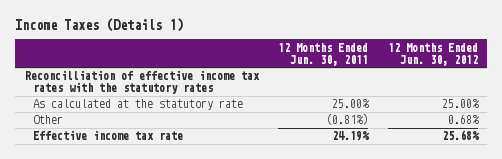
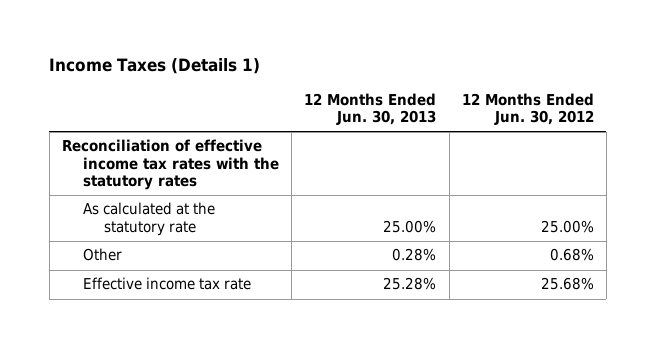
- | 12 Months Ended Jun. 30, 2011 | 12 Months Ended Jun. 30, 2012
+ | 12 Months Ended Jun. 30, 2013 | 12 Months Ended Jun. 30, 2012
- Reconcilliation of effective income tax rates with the statutory rates
+ Reconciliation of effective income tax rates with the statutory rates

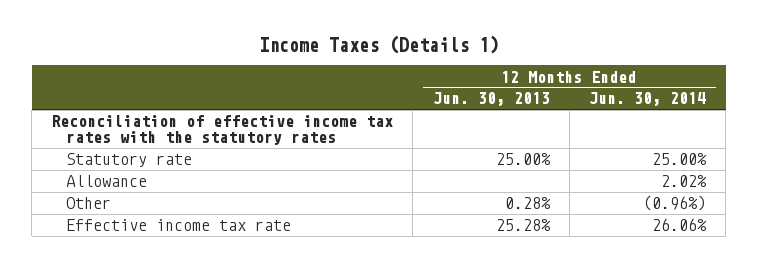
- | 12 Months Ended Jun. 30, 2013 | 12 Months Ended Jun. 30, 2012
+ | 12 Months Ended Jun. 30, 2013 | 12 Months Ended Jun. 30, 2014
- As calculated at the statutory rate | 25.00% | 25.00%
+ Statutory rate | 25.00% | 25.00%
+ Allowance | | 2.02%

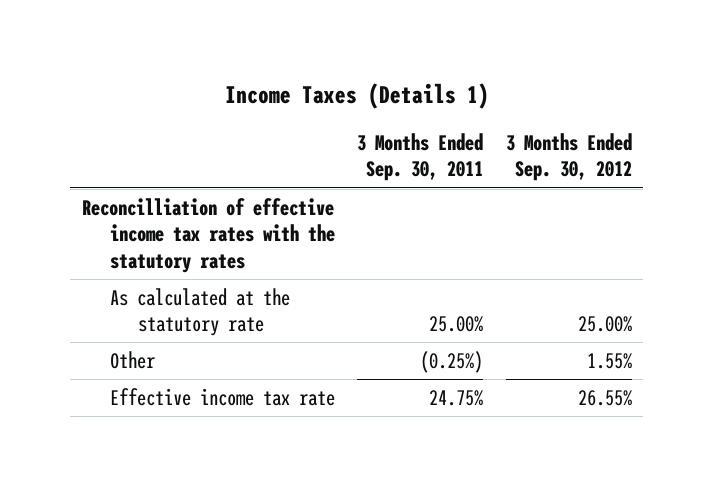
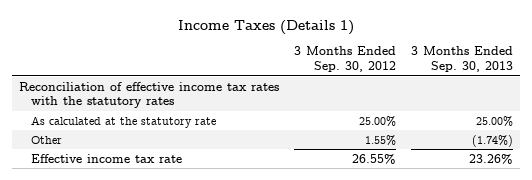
- | 3 Months Ended Sep. 30, 2011 | 3 Months Ended Sep. 30, 2012
+ | 3 Months Ended Sep. 30, 2012 | 3 Months Ended Sep. 30, 2013
- Reconcilliation of effective income tax rates with the statutory rates
+ Reconciliation of effective income tax rates with the statutory rates

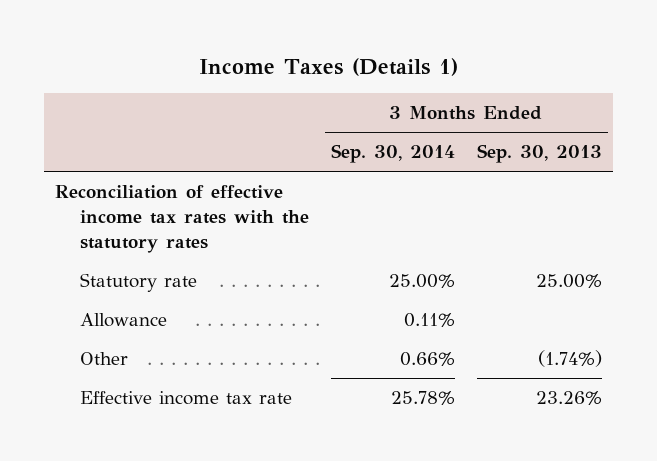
- | 3 Months Ended Sep. 30, 2012 | 3 Months Ended Sep. 30, 2013
+ | 3 Months Ended Sep. 30, 2014 | 3 Months Ended Sep. 30, 2013
- As calculated at the statutory rate | 25.00% | 25.00%
+ Statutory rate | 25.00% | 25.00%
+ Allowance | 0.11% |

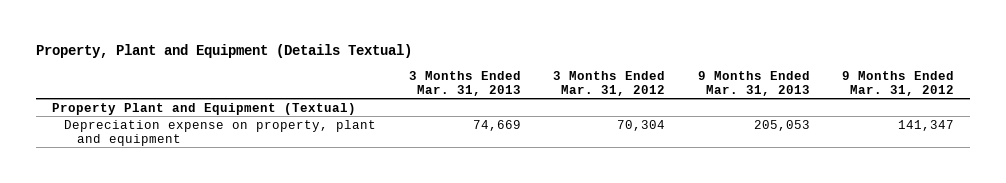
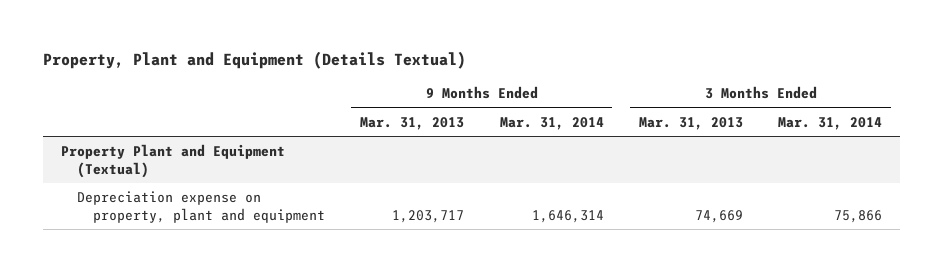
- | 3 Months Ended Mar. 31, 2013 | 3 Months Ended Mar. 31, 2012 | 9 Months Ended Mar. 31, 2013 | 9 Months Ended Mar. 31, 2012
+ | 9 Months Ended Mar. 31, 2013 | 9 Months Ended Mar. 31, 2014 | 3 Months Ended Mar. 31, 2013 | 3 Months Ended Mar. 31, 2014
- Depreciation expense on property, plant and equipment | 74,669 | 70,304 | 205,053 | 141,347
+ Depreciation expense on property, plant and equipment | 1,203,717 | 1,646,314 | 74,669 | 75,866

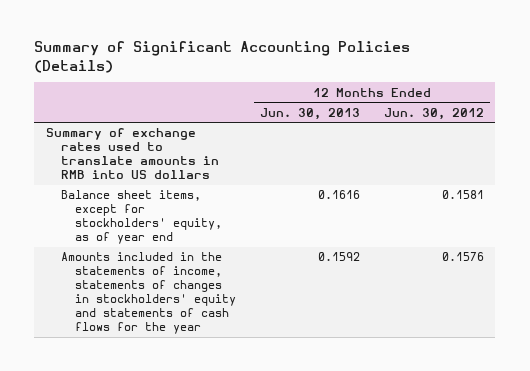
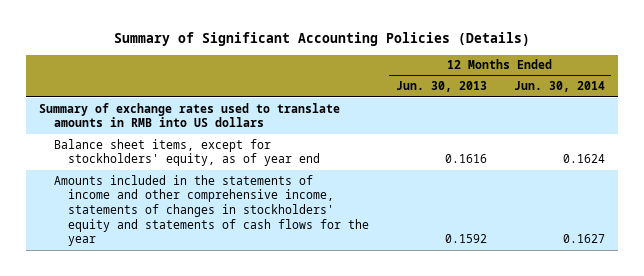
- | 12 Months Ended Jun. 30, 2013 | 12 Months Ended Jun. 30, 2012
+ | 12 Months Ended Jun. 30, 2013 | 12 Months Ended Jun. 30, 2014
- Amounts included in the statements of income, statements of changes in stockholders' equity and statements of cash flows for the year | 0.1592 | 0.1576
+ Amounts included in the statements of income and other comprehensive income, statements of changes in stockholders' equity and statements of cash flows for the year | 0.1592 | 0.1627

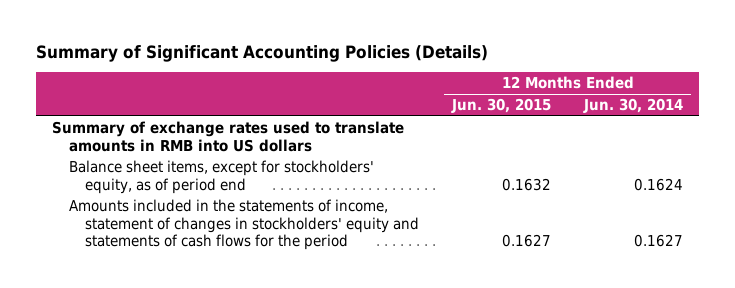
- | 12 Months Ended Jun. 30, 2013 | 12 Months Ended Jun. 30, 2014
+ | 12 Months Ended Jun. 30, 2015 | 12 Months Ended Jun. 30, 2014
- Balance sheet items, except for stockholders' equity, as of year end | 0.1616 | 0.1624
- Amounts included in the statements of income and other comprehensive income, statements of changes in stockholders' equity and statements of cash flows for the year | 0.1592 | 0.1627
+ Balance sheet items, except for stockholders' equity, as of period end | 0.1632 | 0.1624
+ Amounts included in the statements of income, statement of changes in stockholders' equity and statements of cash flows for the period | 0.1627 | 0.1627

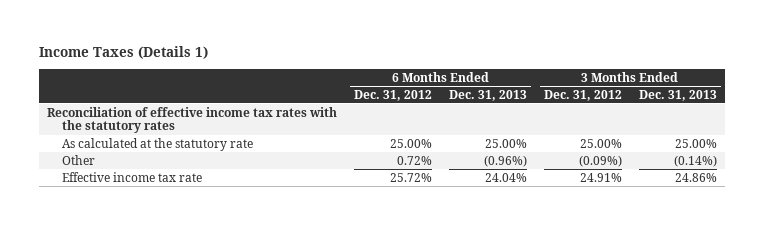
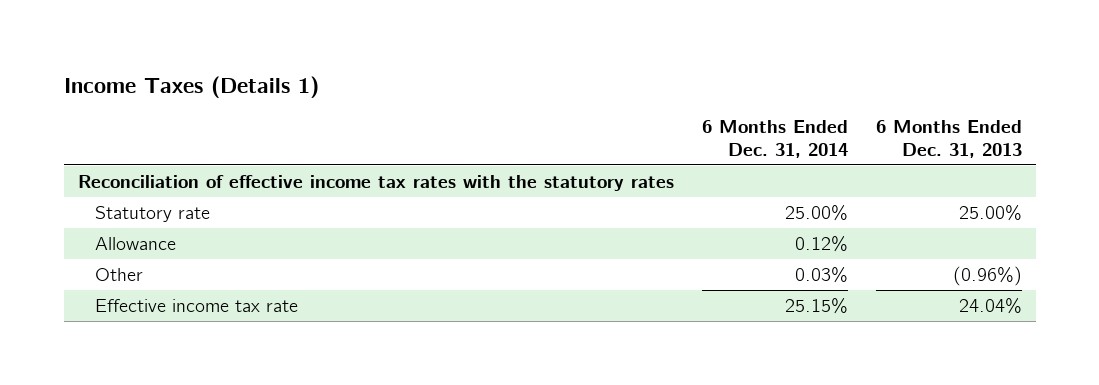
- | 6 Months Ended Dec. 31, 2012 | 6 Months Ended Dec. 31, 2013 | 3 Months Ended Dec. 31, 2012 | 3 Months Ended Dec. 31, 2013
+ | 6 Months Ended Dec. 31, 2014 | 6 Months Ended Dec. 31, 2013
- As calculated at the statutory rate | 25.00% | 25.00% | 25.00% | 25.00%
+ Statutory rate | 25.00% | 25.00%
+ Allowance | 0.12% |

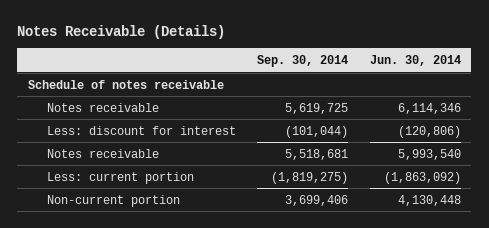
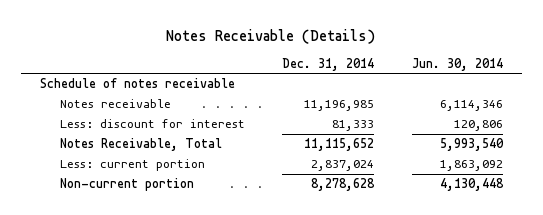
- | Sep. 30, 2014 | Jun. 30, 2014
+ | Dec. 31, 2014 | Jun. 30, 2014
- Less: discount for interest | (101,044) | (120,806)
- Notes receivable | 5,518,681 | 5,993,540
- Less: current portion | (1,819,275) | (1,863,092)
+ Less: discount for interest | 81,333 | 120,806
+ Notes Receivable, Total | 11,115,652 | 5,993,540
+ Less: current portion | 2,837,024 | 1,863,092

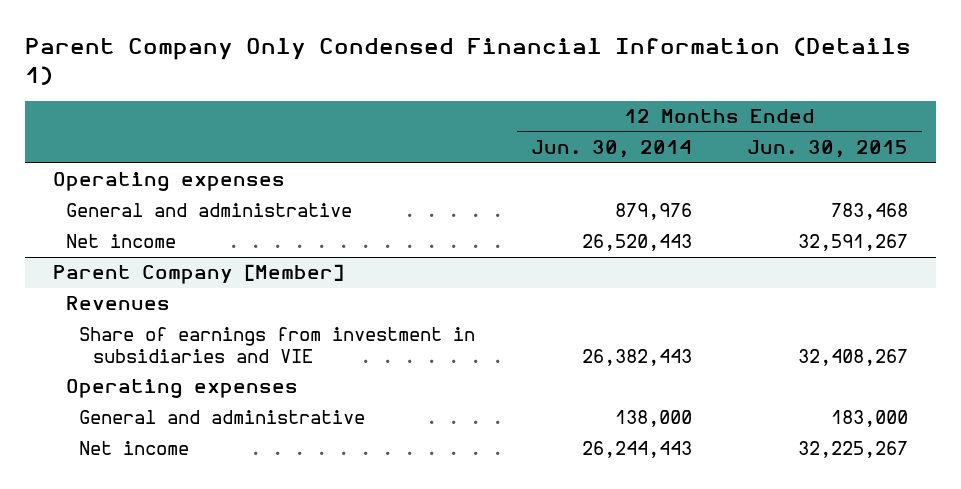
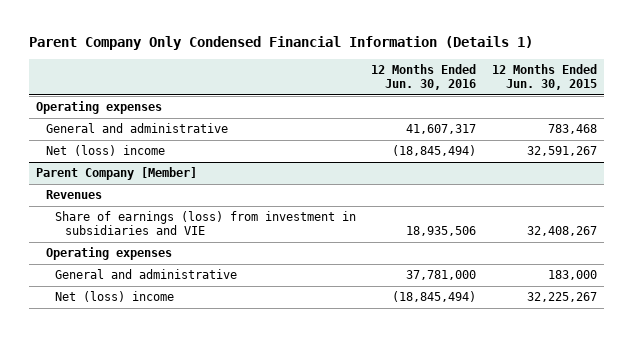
- | 12 Months Ended Jun. 30, 2014 | 12 Months Ended Jun. 30, 2015
+ | 12 Months Ended Jun. 30, 2016 | 12 Months Ended Jun. 30, 2015
- Net income | 26,520,443 | 32,591,267
+ Net (loss) income | (18,845,494) | 32,591,267
@ Parent Company [Member]
- Share of earnings from investment in subsidiaries and VIE | 26,382,443 | 32,408,267
+ Share of earnings (loss) from investment in subsidiaries and VIE | 18,935,506 | 32,408,267
- Net income | 26,244,443 | 32,225,267
+ Net (loss) income | (18,845,494) | 32,225,267

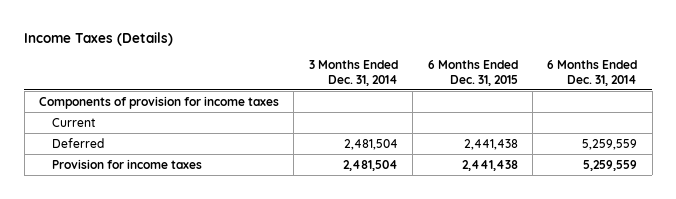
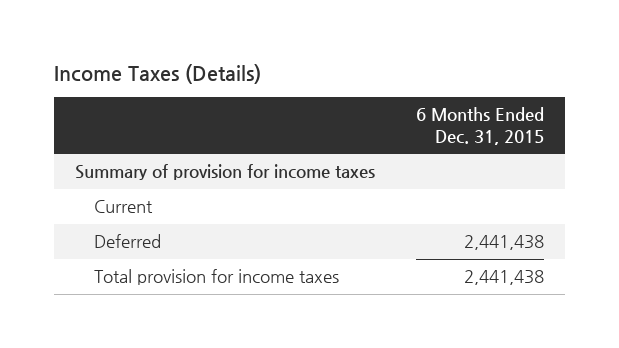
- | 3 Months Ended Dec. 31, 2014 | 6 Months Ended Dec. 31, 2015 | 6 Months Ended Dec. 31, 2014
+ | 6 Months Ended Dec. 31, 2015
- Components of provision for income taxes
+ Summary of provision for income taxes
- Provision for income taxes | 2,481,504 | 2,441,438 | 5,259,559
+ Total provision for income taxes | 2,441,438

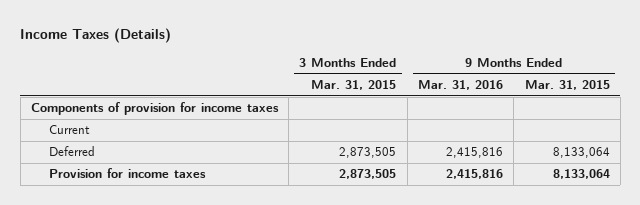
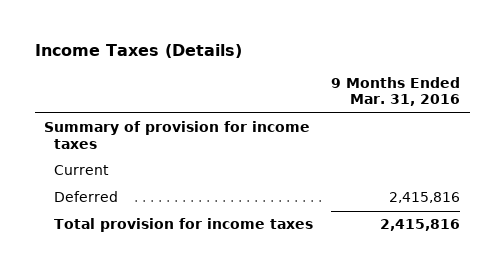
- | 3 Months Ended Mar. 31, 2015 | 9 Months Ended Mar. 31, 2016 | 9 Months Ended Mar. 31, 2015
+ | 9 Months Ended Mar. 31, 2016
- Components of provision for income taxes
+ Summary of provision for income taxes
- Provision for income taxes | 2,873,505 | 2,415,816 | 8,133,064
+ Total provision for income taxes | 2,415,816

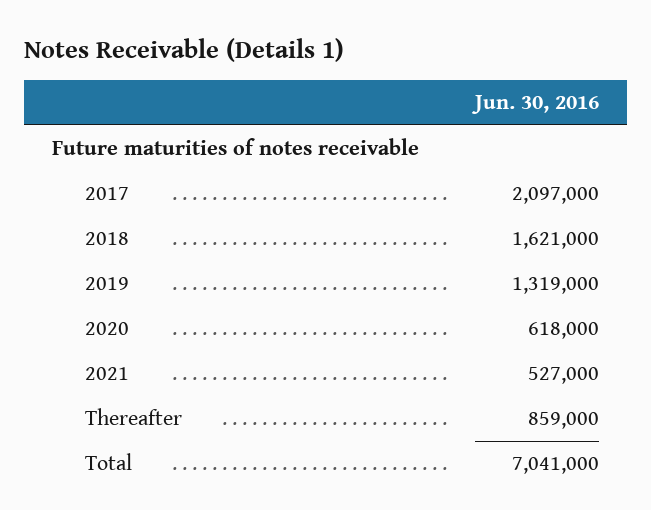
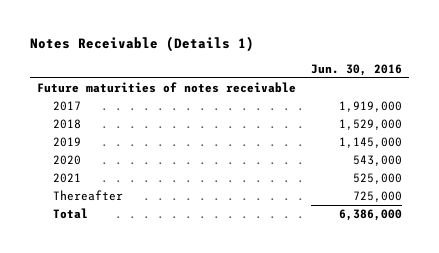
- 2017 | 2,097,000
- 2018 | 1,621,000
- 2019 | 1,319,000
- 2020 | 618,000
- 2021 | 527,000
- Thereafter | 859,000
- Total | 7,041,000
+ 2017 | 1,919,000
+ 2018 | 1,529,000
+ 2019 | 1,145,000
+ 2020 | 543,000
+ 2021 | 525,000
+ Thereafter | 725,000
+ Total | 6,386,000

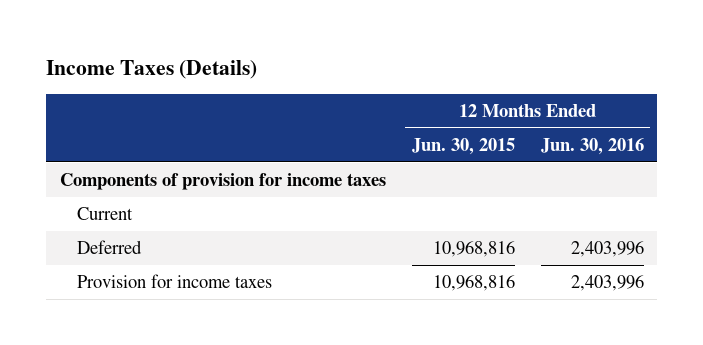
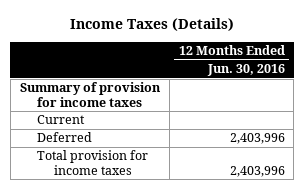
- | 12 Months Ended Jun. 30, 2015 | 12 Months Ended Jun. 30, 2016
+ | 12 Months Ended Jun. 30, 2016
- Components of provision for income taxes
+ Summary of provision for income taxes
- Provision for income taxes | 10,968,816 | 2,403,996
+ Total provision for income taxes | 2,403,996

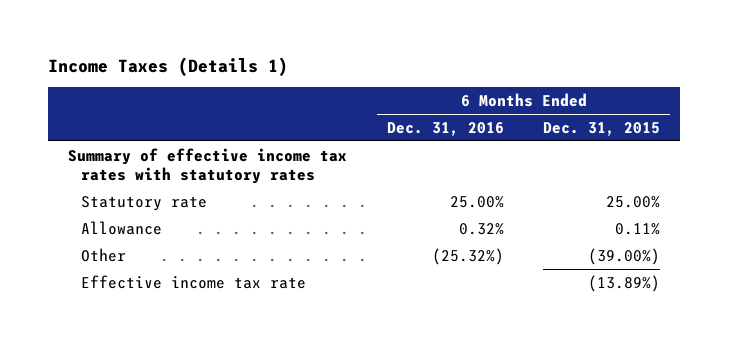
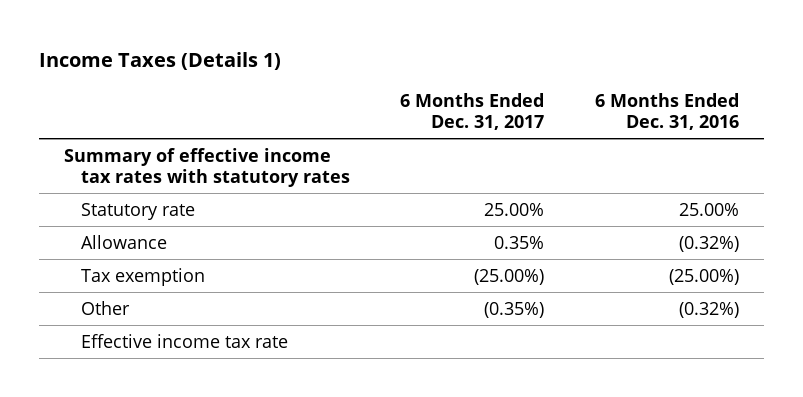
- | 6 Months Ended Dec. 31, 2016 | 6 Months Ended Dec. 31, 2015
+ | 6 Months Ended Dec. 31, 2017 | 6 Months Ended Dec. 31, 2016
- Allowance | 0.32% | 0.11%
- Other | (25.32%) | (39.00%)
+ Allowance | 0.35% | (0.32%)
+ Tax exemption | (25.00%) | (25.00%)
+ Other | (0.35%) | (0.32%)

